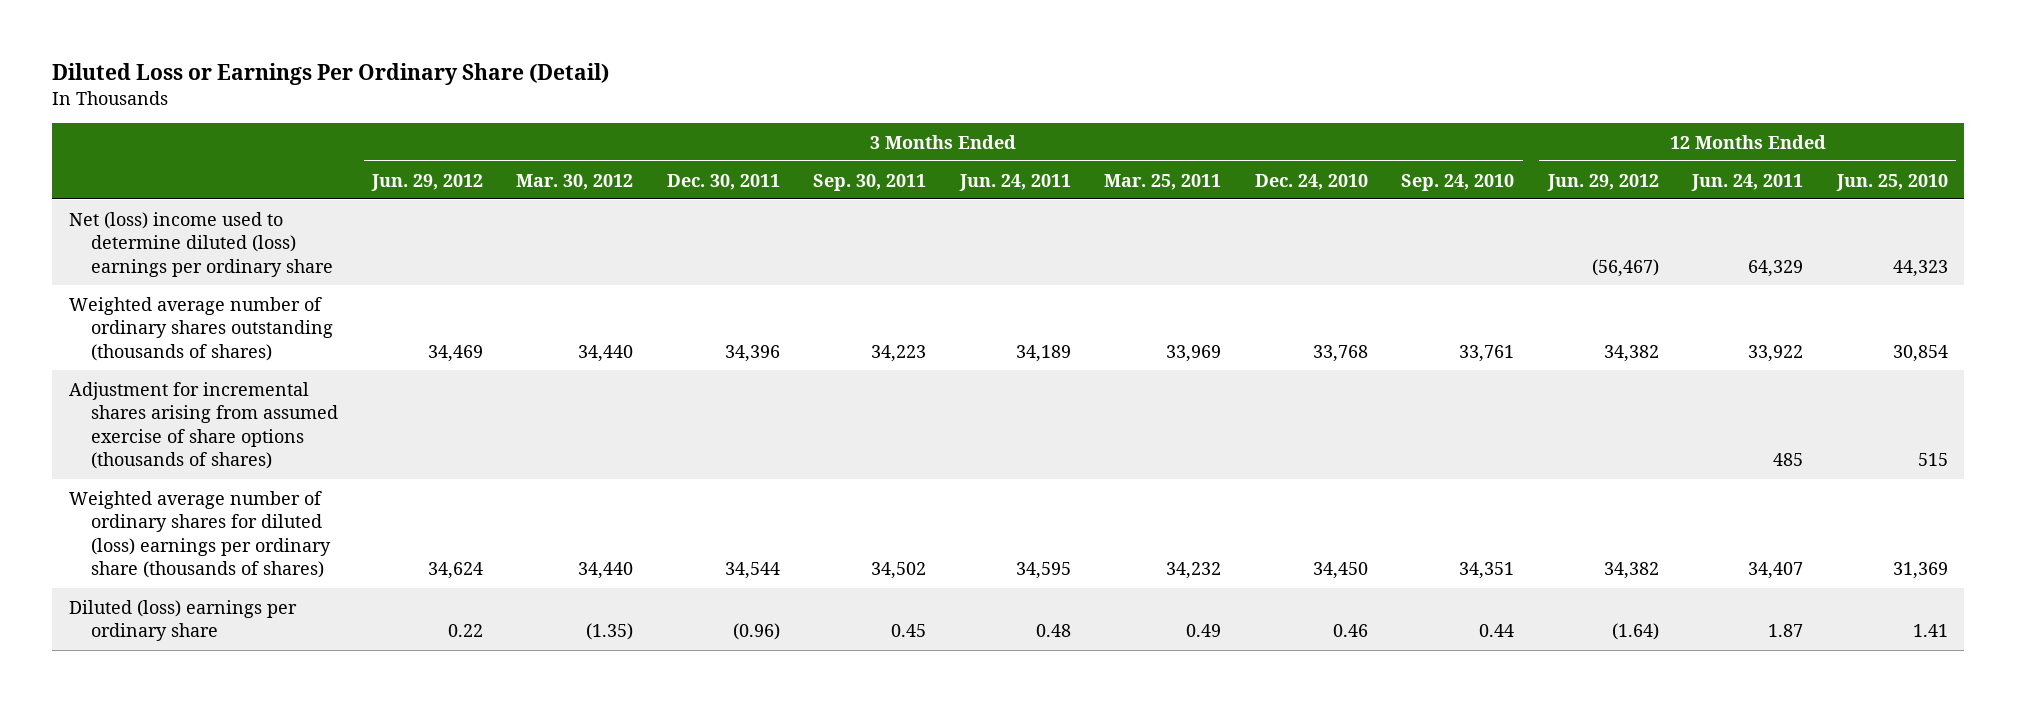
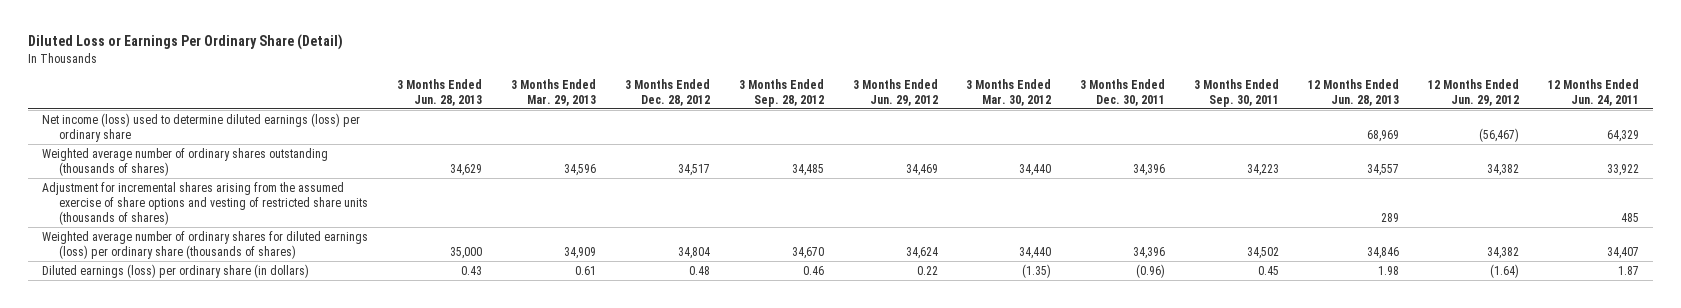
- | 3 Months Ended Jun. 29, 2012 | 3 Months Ended Mar. 30, 2012 | 3 Months Ended Dec. 30, 2011 | 3 Months Ended Sep. 30, 2011 | 3 Months Ended Jun. 24, 2011 | 3 Months Ended Mar. 25, 2011 | 3 Months Ended Dec. 24, 2010 | 3 Months Ended Sep. 24, 2010 | 12 Months Ended Jun. 29, 2012 | 12 Months Ended Jun. 24, 2011 | 12 Months Ended Jun. 25, 2010
+ | 3 Months Ended Jun. 28, 2013 | 3 Months Ended Mar. 29, 2013 | 3 Months Ended Dec. 28, 2012 | 3 Months Ended Sep. 28, 2012 | 3 Months Ended Jun. 29, 2012 | 3 Months Ended Mar. 30, 2012 | 3 Months Ended Dec. 30, 2011 | 3 Months Ended Sep. 30, 2011 | 12 Months Ended Jun. 28, 2013 | 12 Months Ended Jun. 29, 2012 | 12 Months Ended Jun. 24, 2011
- Net (loss) income used to determine diluted (loss) earnings per ordinary share | | | | | | | | | (56,467) | 64,329 | 44,323
+ Net income (loss) used to determine diluted earnings (loss) per ordinary share | | | | | | | | | 68,969 | (56,467) | 64,329
- Adjustment for incremental shares arising from assumed exercise of share options (thousands of shares) | | | | | | | | | | 485 | 515
- Weighted average number of ordinary shares for diluted (loss) earnings per ordinary share (thousands of shares) | 34,624 | 34,440 | 34,544 | 34,502 | 34,595 | 34,232 | 34,450 | 34,351 | 34,382 | 34,407 | 31,369
- Diluted (loss) earnings per ordinary share | 0.22 | (1.35) | (0.96) | 0.45 | 0.48 | 0.49 | 0.46 | 0.44 | (1.64) | 1.87 | 1.41
+ Adjustment for incremental shares arising from the assumed exercise of share options and vesting of restricted share units (thousands of shares) | | | | | | | | | 289 | | 485
+ Weighted average number of ordinary shares for diluted earnings (loss) per ordinary share (thousands of shares) | 35,000 | 34,909 | 34,804 | 34,670 | 34,624 | 34,440 | 34,396 | 34,502 | 34,846 | 34,382 | 34,407
+ Diluted earnings (loss) per ordinary share (in dollars) | 0.43 | 0.61 | 0.48 | 0.46 | 0.22 | (1.35) | (0.96) | 0.45 | 1.98 | (1.64) | 1.87

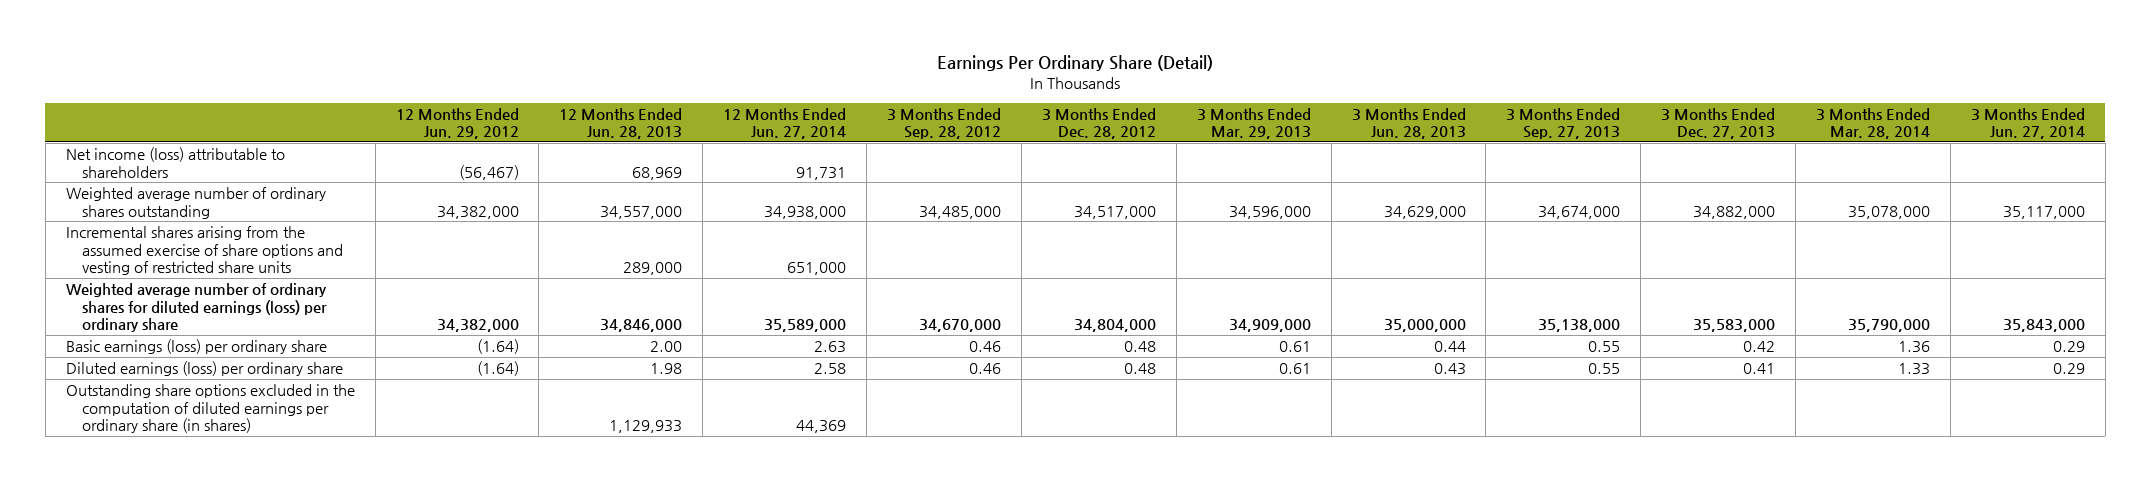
- Diluted Loss or Earnings Per Ordinary Share (Detail)
+ Earnings Per Ordinary Share (Detail)
- | 3 Months Ended Jun. 28, 2013 | 3 Months Ended Mar. 29, 2013 | 3 Months Ended Dec. 28, 2012 | 3 Months Ended Sep. 28, 2012 | 3 Months Ended Jun. 29, 2012 | 3 Months Ended Mar. 30, 2012 | 3 Months Ended Dec. 30, 2011 | 3 Months Ended Sep. 30, 2011 | 12 Months Ended Jun. 28, 2013 | 12 Months Ended Jun. 29, 2012 | 12 Months Ended Jun. 24, 2011
+ | 12 Months Ended Jun. 29, 2012 | 12 Months Ended Jun. 28, 2013 | 12 Months Ended Jun. 27, 2014 | 3 Months Ended Sep. 28, 2012 | 3 Months Ended Dec. 28, 2012 | 3 Months Ended Mar. 29, 2013 | 3 Months Ended Jun. 28, 2013 | 3 Months Ended Sep. 27, 2013 | 3 Months Ended Dec. 27, 2013 | 3 Months Ended Mar. 28, 2014 | 3 Months Ended Jun. 27, 2014
- Net income (loss) used to determine diluted earnings (loss) per ordinary share | | | | | | | | | 68,969 | (56,467) | 64,329
- Weighted average number of ordinary shares outstanding (thousands of shares) | 34,629 | 34,596 | 34,517 | 34,485 | 34,469 | 34,440 | 34,396 | 34,223 | 34,557 | 34,382 | 33,922
- Adjustment for incremental shares arising from the assumed exercise of share options and vesting of restricted share units (thousands of shares) | | | | | | | | | 289 | | 485
- Weighted average number of ordinary shares for diluted earnings (loss) per ordinary share (thousands of shares) | 35,000 | 34,909 | 34,804 | 34,670 | 34,624 | 34,440 | 34,396 | 34,502 | 34,846 | 34,382 | 34,407
- Diluted earnings (loss) per ordinary share (in dollars) | 0.43 | 0.61 | 0.48 | 0.46 | 0.22 | (1.35) | (0.96) | 0.45 | 1.98 | (1.64) | 1.87
+ Net income (loss) attributable to shareholders | (56,467) | 68,969 | 91,731 | | | | | | | |
+ Weighted average number of ordinary shares outstanding | 34,382,000 | 34,557,000 | 34,938,000 | 34,485,000 | 34,517,000 | 34,596,000 | 34,629,000 | 34,674,000 | 34,882,000 | 35,078,000 | 35,117,000
+ Incremental shares arising from the assumed exercise of share options and vesting of restricted share units | | 289,000 | 651,000 | | | | | | | |
+ Weighted average number of ordinary shares for diluted earnings (loss) per ordinary share | 34,382,000 | 34,846,000 | 35,589,000 | 34,670,000 | 34,804,000 | 34,909,000 | 35,000,000 | 35,138,000 | 35,583,000 | 35,790,000 | 35,843,000
+ Basic earnings (loss) per ordinary share | (1.64) | 2.00 | 2.63 | 0.46 | 0.48 | 0.61 | 0.44 | 0.55 | 0.42 | 1.36 | 0.29
+ Diluted earnings (loss) per ordinary share | (1.64) | 1.98 | 2.58 | 0.46 | 0.48 | 0.61 | 0.43 | 0.55 | 0.41 | 1.33 | 0.29
+ Outstanding share options excluded in the computation of diluted earnings per ordinary share (in shares) | | 1,129,933 | 44,369 | | | | | | | |

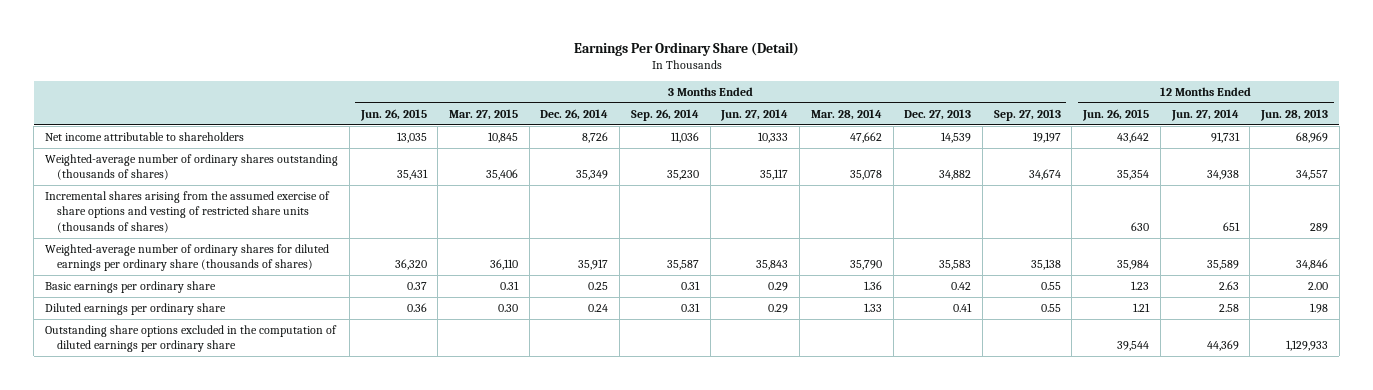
- | 12 Months Ended Jun. 29, 2012 | 12 Months Ended Jun. 28, 2013 | 12 Months Ended Jun. 27, 2014 | 3 Months Ended Sep. 28, 2012 | 3 Months Ended Dec. 28, 2012 | 3 Months Ended Mar. 29, 2013 | 3 Months Ended Jun. 28, 2013 | 3 Months Ended Sep. 27, 2013 | 3 Months Ended Dec. 27, 2013 | 3 Months Ended Mar. 28, 2014 | 3 Months Ended Jun. 27, 2014
+ | 3 Months Ended Jun. 26, 2015 | 3 Months Ended Mar. 27, 2015 | 3 Months Ended Dec. 26, 2014 | 3 Months Ended Sep. 26, 2014 | 3 Months Ended Jun. 27, 2014 | 3 Months Ended Mar. 28, 2014 | 3 Months Ended Dec. 27, 2013 | 3 Months Ended Sep. 27, 2013 | 12 Months Ended Jun. 26, 2015 | 12 Months Ended Jun. 27, 2014 | 12 Months Ended Jun. 28, 2013
- Net income (loss) attributable to shareholders | (56,467) | 68,969 | 91,731 | | | | | | | |
- Weighted average number of ordinary shares outstanding | 34,382,000 | 34,557,000 | 34,938,000 | 34,485,000 | 34,517,000 | 34,596,000 | 34,629,000 | 34,674,000 | 34,882,000 | 35,078,000 | 35,117,000
- Incremental shares arising from the assumed exercise of share options and vesting of restricted share units | | 289,000 | 651,000 | | | | | | | |
- Weighted average number of ordinary shares for diluted earnings (loss) per ordinary share | 34,382,000 | 34,846,000 | 35,589,000 | 34,670,000 | 34,804,000 | 34,909,000 | 35,000,000 | 35,138,000 | 35,583,000 | 35,790,000 | 35,843,000
- Basic earnings (loss) per ordinary share | (1.64) | 2.00 | 2.63 | 0.46 | 0.48 | 0.61 | 0.44 | 0.55 | 0.42 | 1.36 | 0.29
- Diluted earnings (loss) per ordinary share | (1.64) | 1.98 | 2.58 | 0.46 | 0.48 | 0.61 | 0.43 | 0.55 | 0.41 | 1.33 | 0.29
- Outstanding share options excluded in the computation of diluted earnings per ordinary share (in shares) | | 1,129,933 | 44,369 | | | | | | | |
+ Net income attributable to shareholders | 13,035 | 10,845 | 8,726 | 11,036 | 10,333 | 47,662 | 14,539 | 19,197 | 43,642 | 91,731 | 68,969
+ Weighted-average number of ordinary shares outstanding (thousands of shares) | 35,431 | 35,406 | 35,349 | 35,230 | 35,117 | 35,078 | 34,882 | 34,674 | 35,354 | 34,938 | 34,557
+ Incremental shares arising from the assumed exercise of share options and vesting of restricted share units (thousands of shares) | | | | | | | | | 630 | 651 | 289
+ Weighted-average number of ordinary shares for diluted earnings per ordinary share (thousands of shares) | 36,320 | 36,110 | 35,917 | 35,587 | 35,843 | 35,790 | 35,583 | 35,138 | 35,984 | 35,589 | 34,846
+ Basic earnings per ordinary share | 0.37 | 0.31 | 0.25 | 0.31 | 0.29 | 1.36 | 0.42 | 0.55 | 1.23 | 2.63 | 2.00
+ Diluted earnings per ordinary share | 0.36 | 0.30 | 0.24 | 0.31 | 0.29 | 1.33 | 0.41 | 0.55 | 1.21 | 2.58 | 1.98
+ Outstanding share options excluded in the computation of diluted earnings per ordinary share | | | | | | | | | 39,544 | 44,369 | 1,129,933

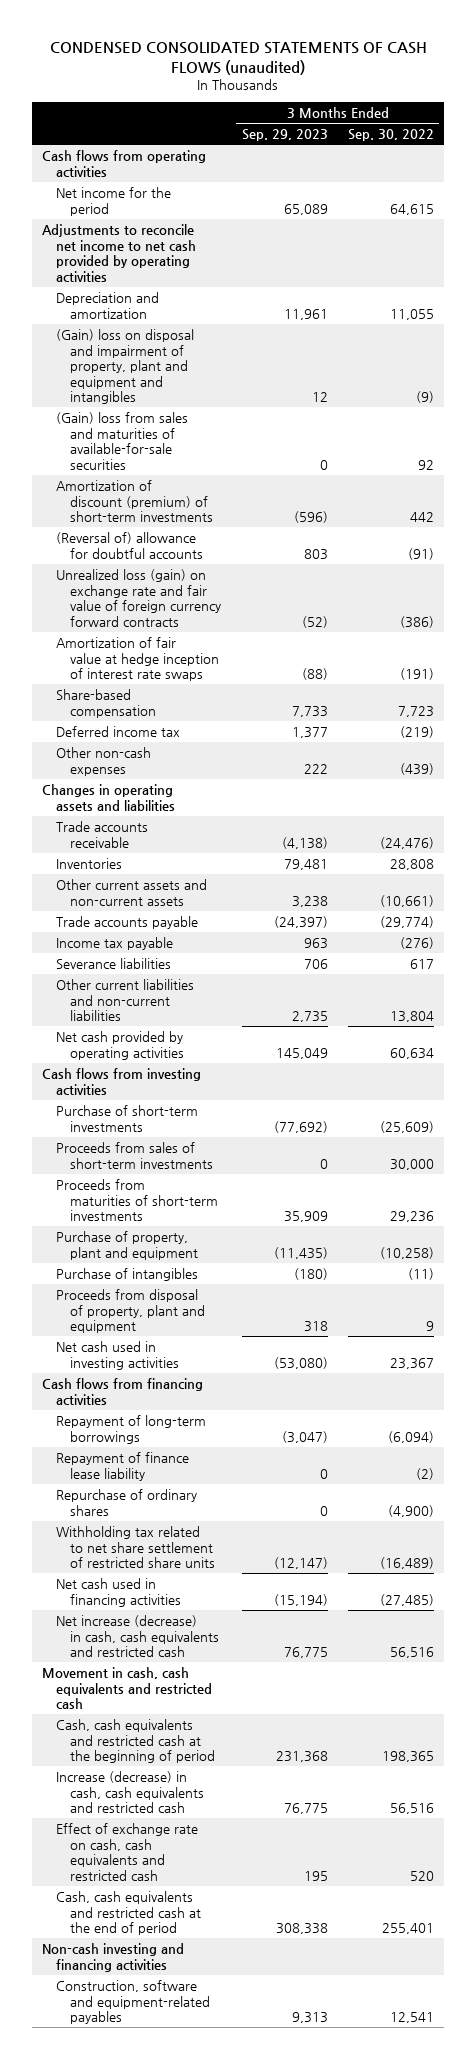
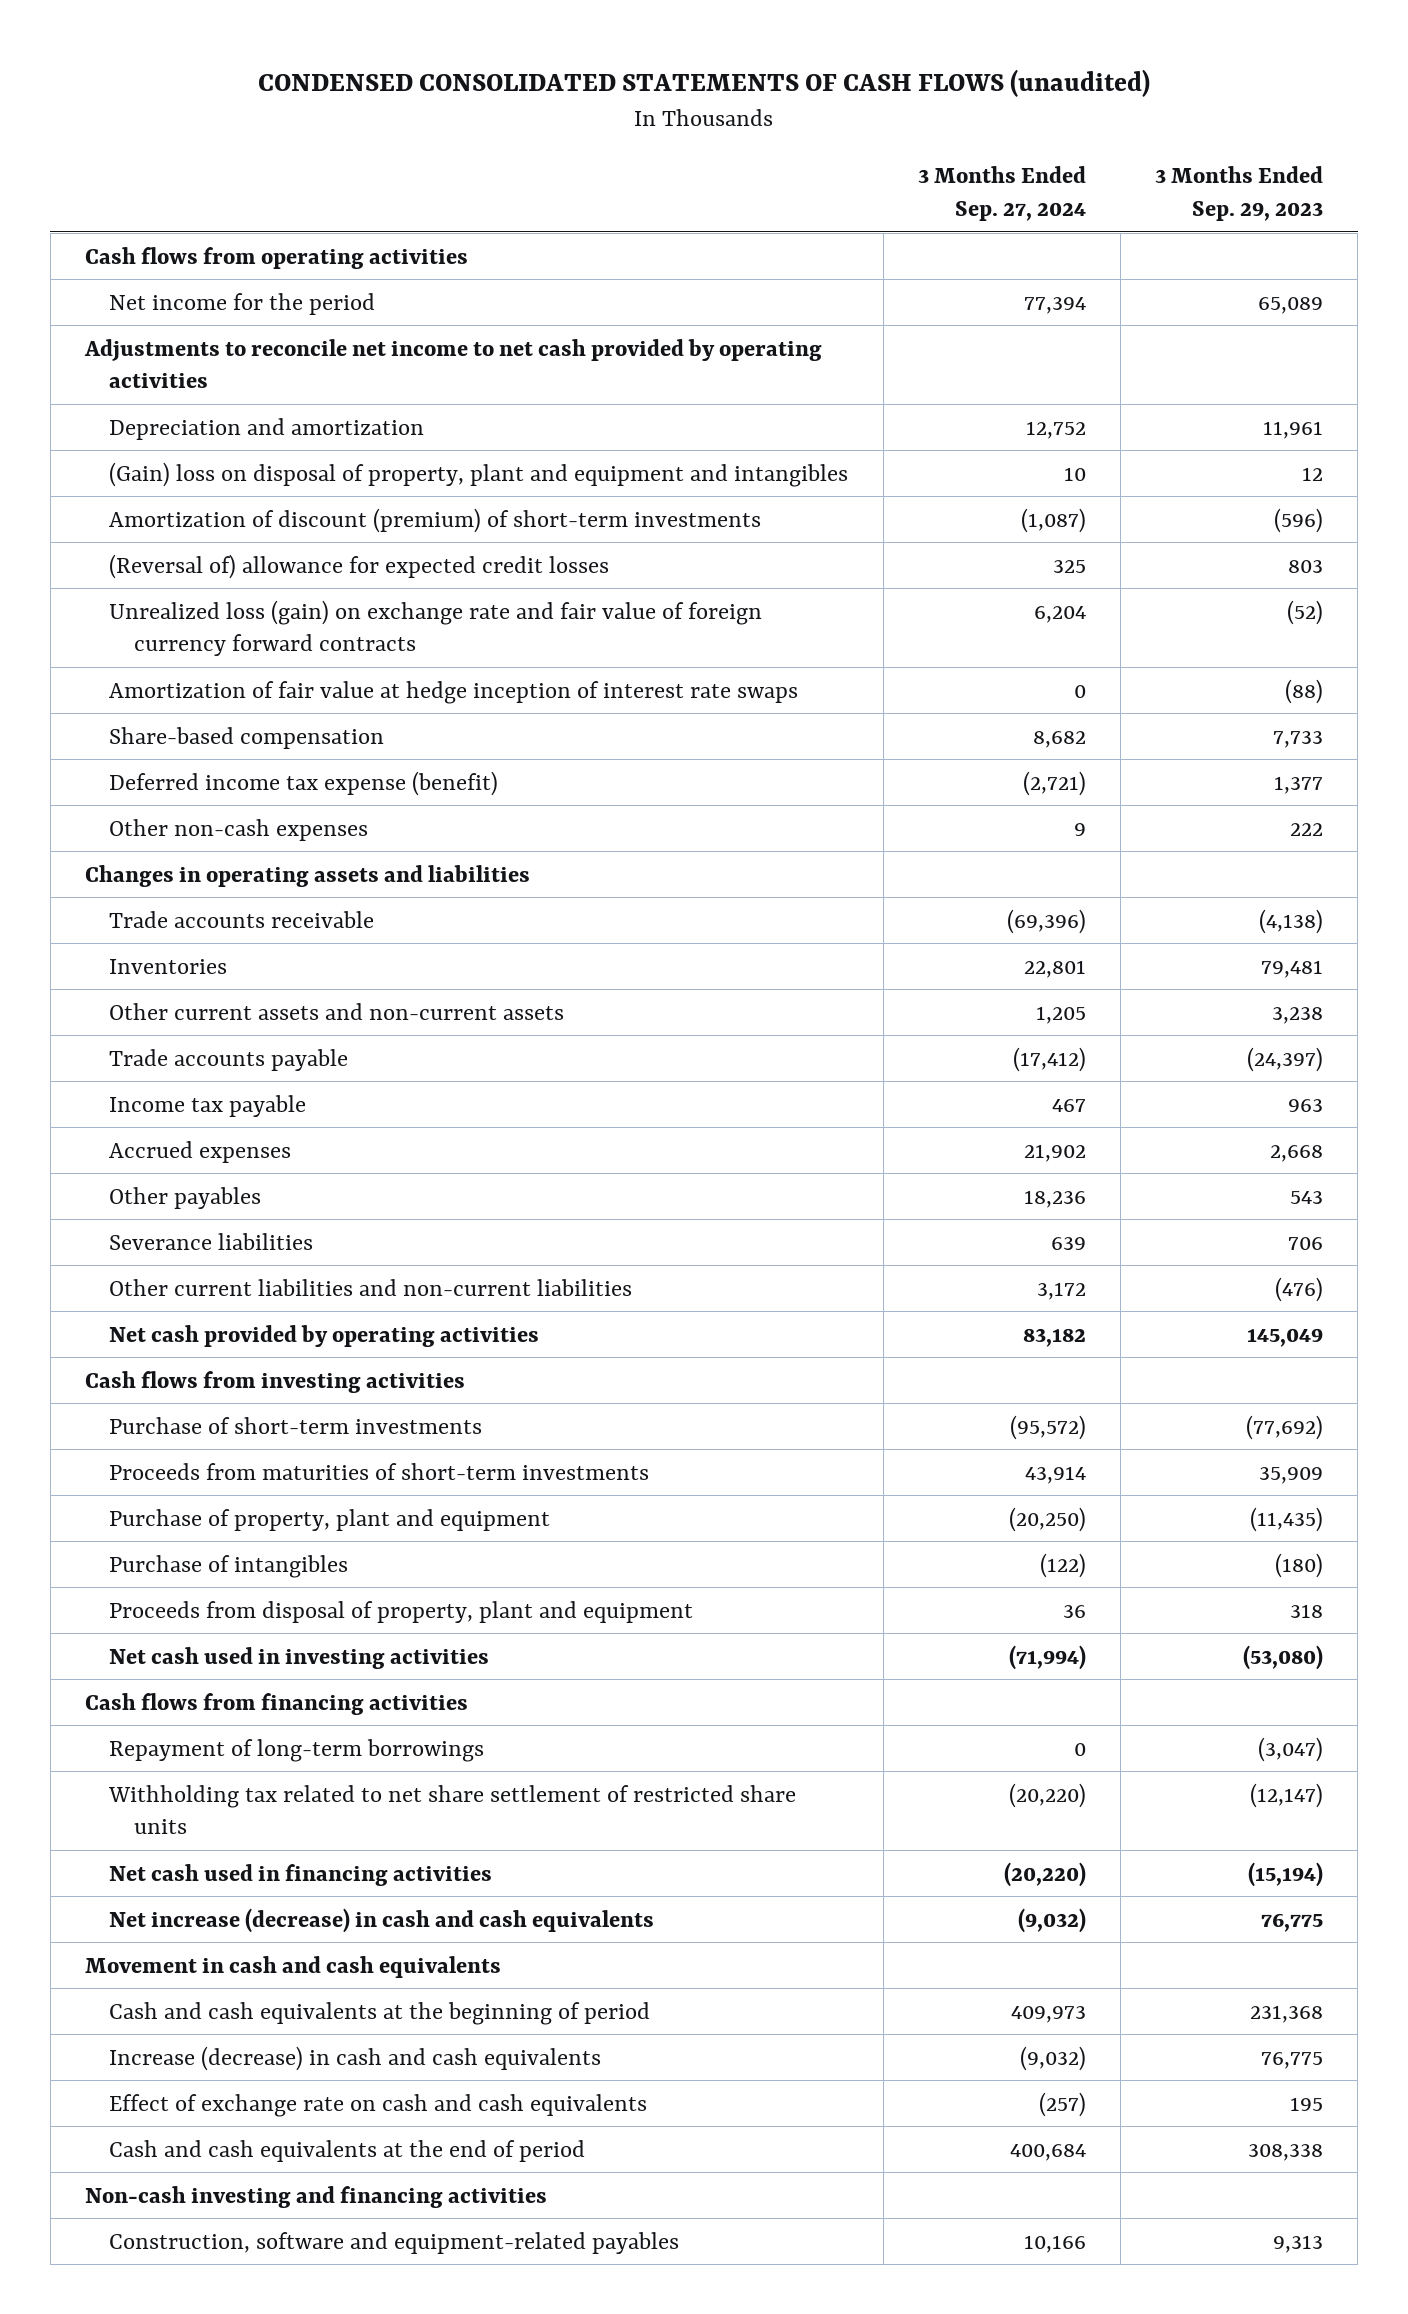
- | 3 Months Ended Sep. 29, 2023 | 3 Months Ended Sep. 30, 2022
+ | 3 Months Ended Sep. 27, 2024 | 3 Months Ended Sep. 29, 2023
- (Gain) loss on disposal and impairment of property, plant and equipment and intangibles | 12 | (9)
- (Gain) loss from sales and maturities of available-for-sale securities | 0 | 92
+ (Gain) loss on disposal of property, plant and equipment and intangibles | 10 | 12
- (Reversal of) allowance for doubtful accounts | 803 | (91)
+ (Reversal of) allowance for expected credit losses | 325 | 803
- Deferred income tax | 1,377 | (219)
+ Deferred income tax expense (benefit) | (2,721) | 1,377
+ Accrued expenses | 21,902 | 2,668
+ Other payables | 18,236 | 543
- Other current liabilities and non-current liabilities | 2,735 | 13,804
+ Other current liabilities and non-current liabilities | 3,172 | (476)
- Proceeds from sales of short-term investments | 0 | 30,000
- Repayment of finance lease liability | 0 | (2)
- Repurchase of ordinary shares | 0 | (4,900)
- Net increase (decrease) in cash, cash equivalents and restricted cash | 76,775 | 56,516
- Movement in cash, cash equivalents and restricted cash
- Cash, cash equivalents and restricted cash at the beginning of period | 231,368 | 198,365
- Increase (decrease) in cash, cash equivalents and restricted cash | 76,775 | 56,516
- Effect of exchange rate on cash, cash equivalents and restricted cash | 195 | 520
- Cash, cash equivalents and restricted cash at the end of period | 308,338 | 255,401
+ Net increase (decrease) in cash and cash equivalents | (9,032) | 76,775
+ Movement in cash and cash equivalents
+ Cash and cash equivalents at the beginning of period | 409,973 | 231,368
+ Increase (decrease) in cash and cash equivalents | (9,032) | 76,775
+ Effect of exchange rate on cash and cash equivalents | (257) | 195
+ Cash and cash equivalents at the end of period | 400,684 | 308,338

